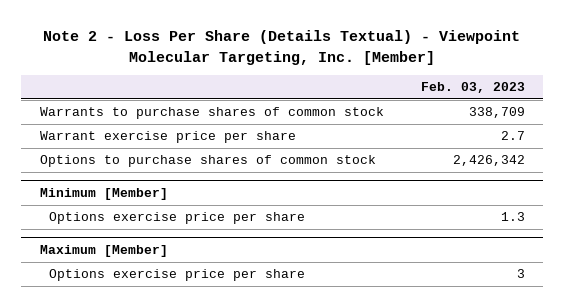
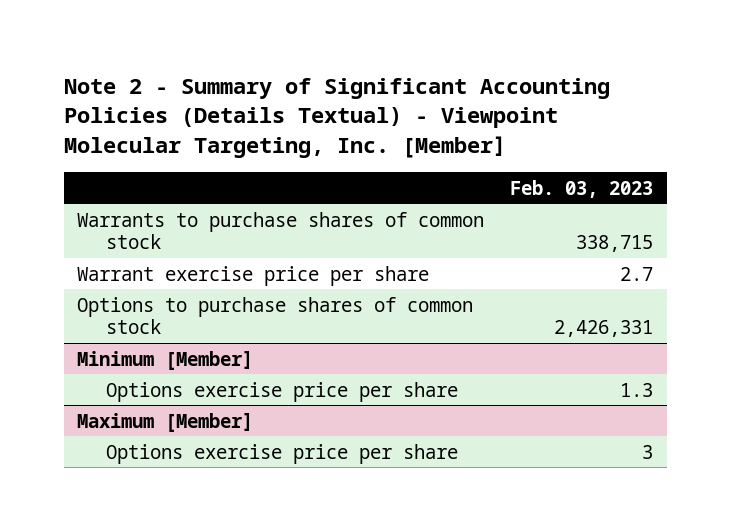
- Note 2 - Loss Per Share (Details Textual) - Viewpoint Molecular Targeting, Inc. [Member]
+ Note 2 - Summary of Significant Accounting Policies (Details Textual) - Viewpoint Molecular Targeting, Inc. [Member]
- Warrants to purchase shares of common stock | 338,709
+ Warrants to purchase shares of common stock | 338,715
- Options to purchase shares of common stock | 2,426,342
+ Options to purchase shares of common stock | 2,426,331

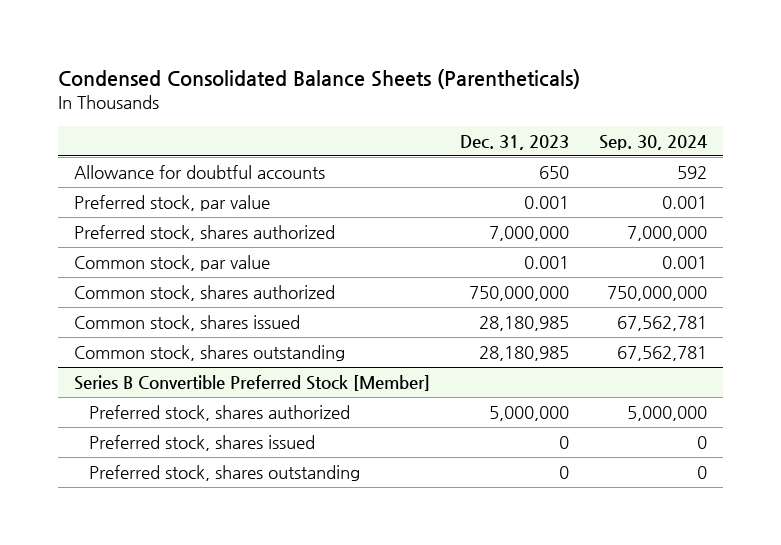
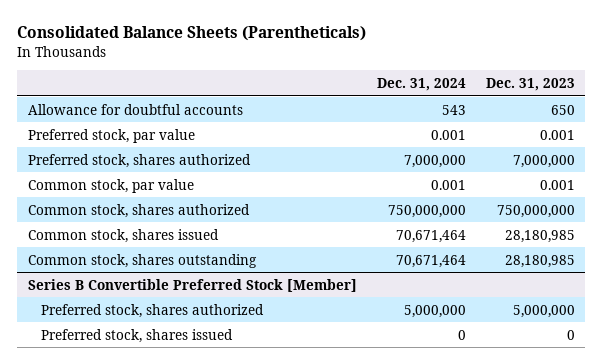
- Condensed Consolidated Balance Sheets (Parentheticals)
+ Consolidated Balance Sheets (Parentheticals)
- | Dec. 31, 2023 | Sep. 30, 2024
+ | Dec. 31, 2024 | Dec. 31, 2023
@ Series B Convertible Preferred Stock [Member]
- Preferred stock, shares outstanding | 0 | 0

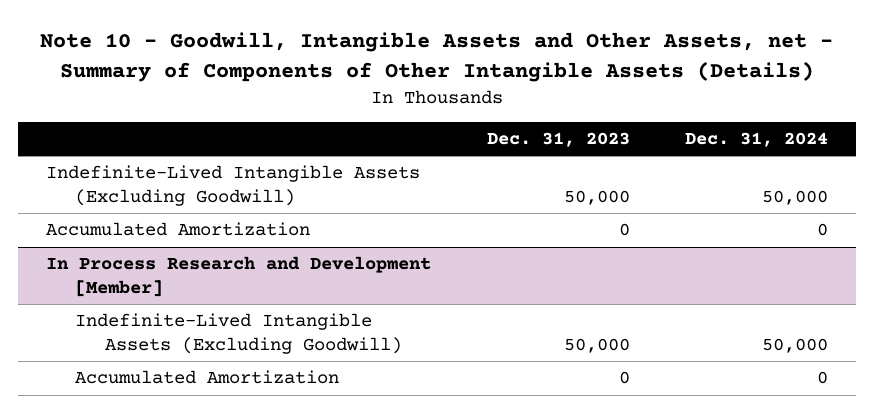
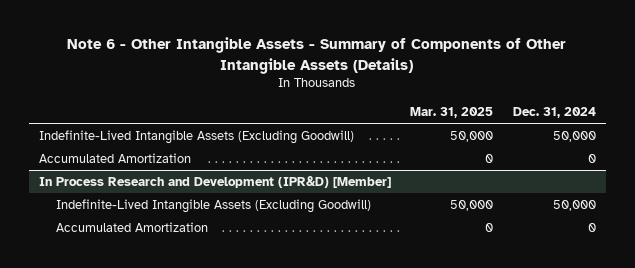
- Note 10 - Goodwill, Intangible Assets and Other Assets, net - Summary of Components of Other Intangible Assets (Details)
+ Note 6 - Other Intangible Assets - Summary of Components of Other Intangible Assets (Details)
- | Dec. 31, 2023 | Dec. 31, 2024
+ | Mar. 31, 2025 | Dec. 31, 2024
- In Process Research and Development [Member]
+ In Process Research and Development (IPR&D) [Member]

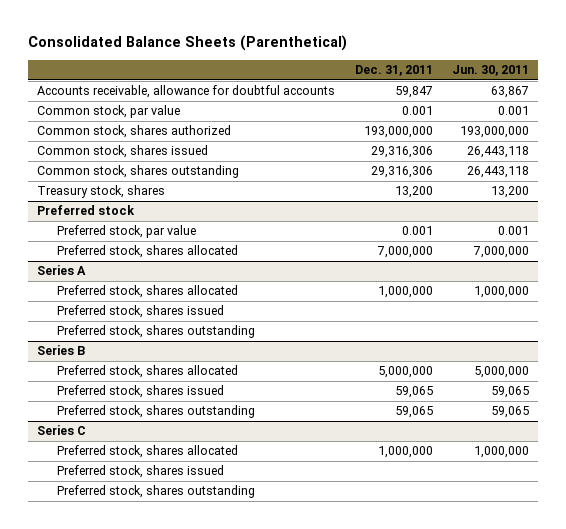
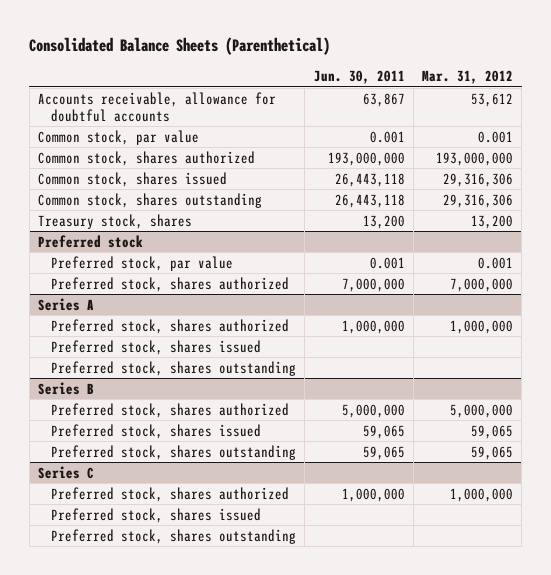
- | Dec. 31, 2011 | Jun. 30, 2011
+ | Jun. 30, 2011 | Mar. 31, 2012
@ Preferred stock
- Preferred stock, shares allocated | 7,000,000 | 7,000,000
+ Preferred stock, shares authorized | 7,000,000 | 7,000,000
@ Series A
- Preferred stock, shares allocated | 1,000,000 | 1,000,000
+ Preferred stock, shares authorized | 1,000,000 | 1,000,000
@ Series B
- Preferred stock, shares allocated | 5,000,000 | 5,000,000
+ Preferred stock, shares authorized | 5,000,000 | 5,000,000
@ Series C
- Preferred stock, shares allocated | 1,000,000 | 1,000,000
+ Preferred stock, shares authorized | 1,000,000 | 1,000,000

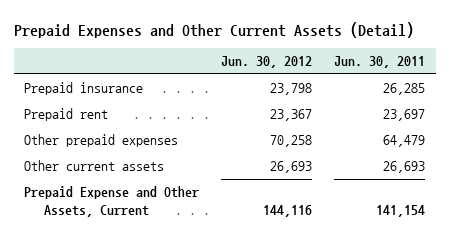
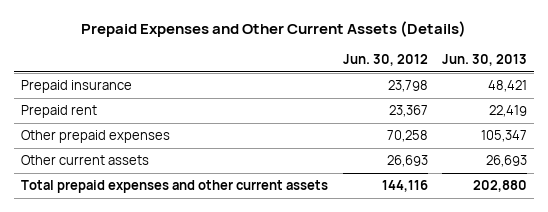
- Prepaid Expenses and Other Current Assets (Detail)
+ Prepaid Expenses and Other Current Assets (Details)
- | Jun. 30, 2012 | Jun. 30, 2011
+ | Jun. 30, 2012 | Jun. 30, 2013
- Prepaid Expense and Other Assets, Current | 144,116 | 141,154
+ Total prepaid expenses and other current assets | 144,116 | 202,880

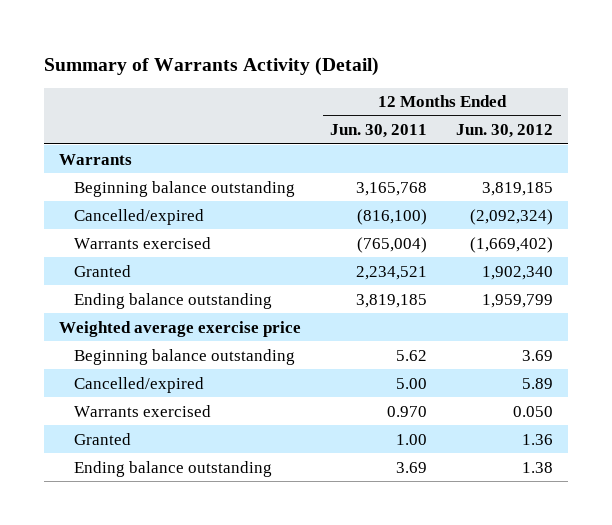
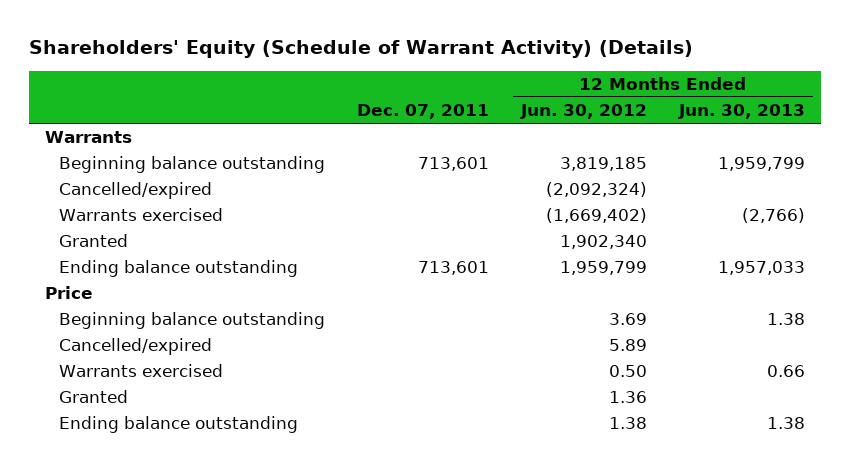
- Summary of Warrants Activity (Detail)
+ Shareholders' Equity (Schedule of Warrant Activity) (Details)
- | 12 Months Ended Jun. 30, 2011 | 12 Months Ended Jun. 30, 2012
+ | Dec. 07, 2011 | 12 Months Ended Jun. 30, 2012 | 12 Months Ended Jun. 30, 2013
- Weighted average exercise price
+ Price
- Warrants exercised | 0.970 | 0.050
+ Warrants exercised | | 0.50 | 0.66

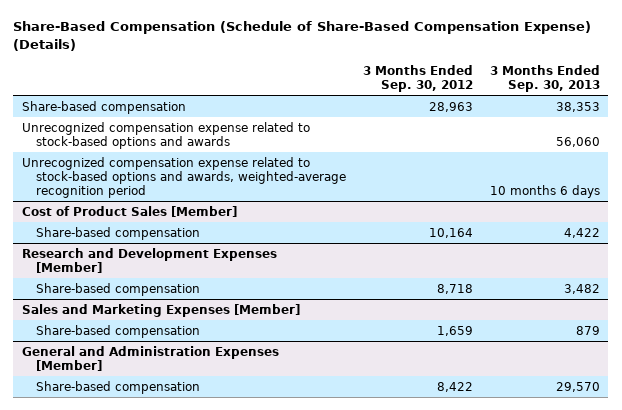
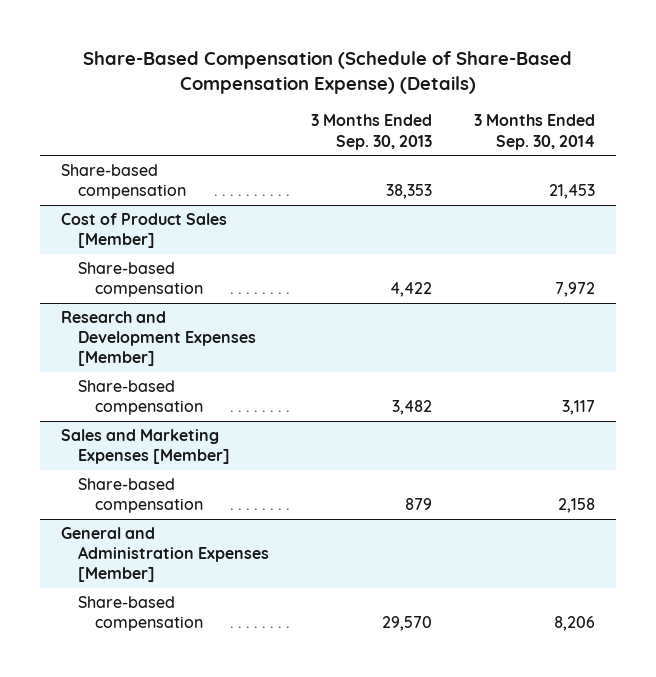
- | 3 Months Ended Sep. 30, 2012 | 3 Months Ended Sep. 30, 2013
+ | 3 Months Ended Sep. 30, 2013 | 3 Months Ended Sep. 30, 2014
- Unrecognized compensation expense related to stock-based options and awards | | 56,060
- Unrecognized compensation expense related to stock-based options and awards, weighted-average recognition period | | 10 months 6 days

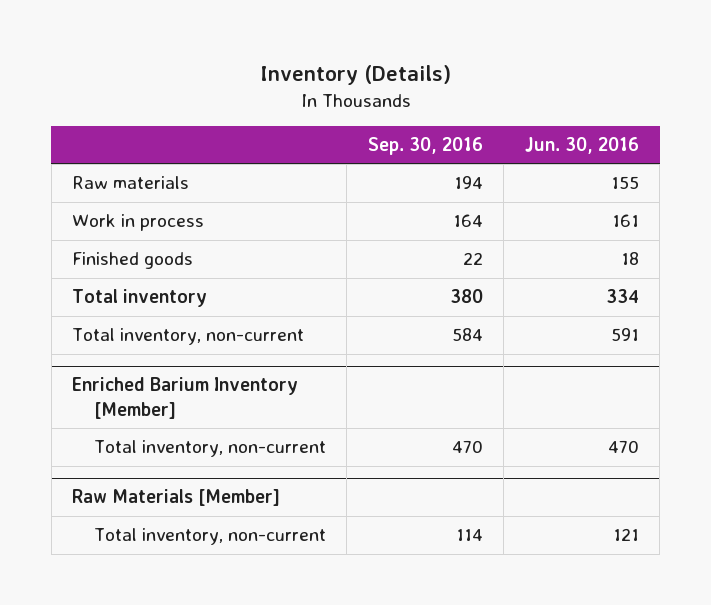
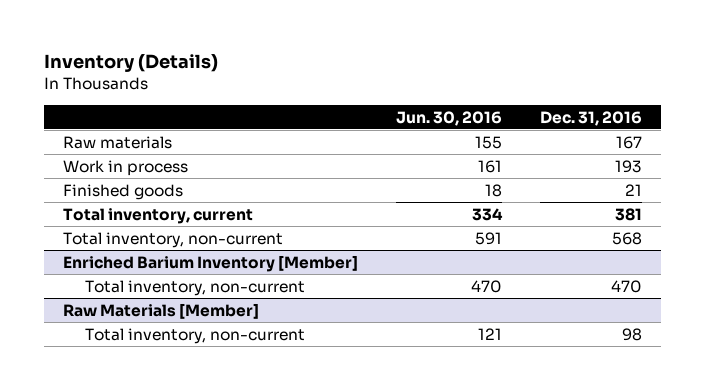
- | Sep. 30, 2016 | Jun. 30, 2016
+ | Jun. 30, 2016 | Dec. 31, 2016
- Total inventory | 380 | 334
+ Total inventory, current | 334 | 381

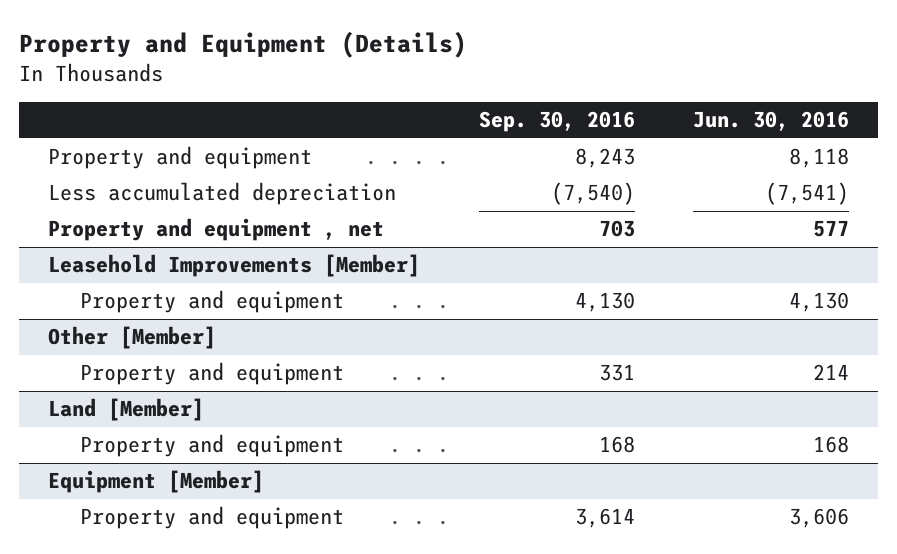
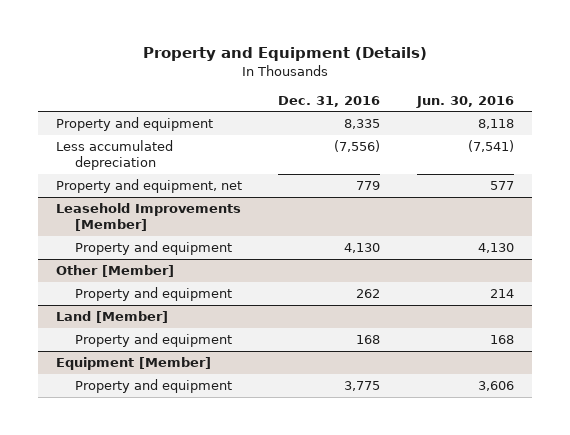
- | Sep. 30, 2016 | Jun. 30, 2016
+ | Dec. 31, 2016 | Jun. 30, 2016
- Property and equipment , net | 703 | 577
+ Property and equipment, net | 779 | 577

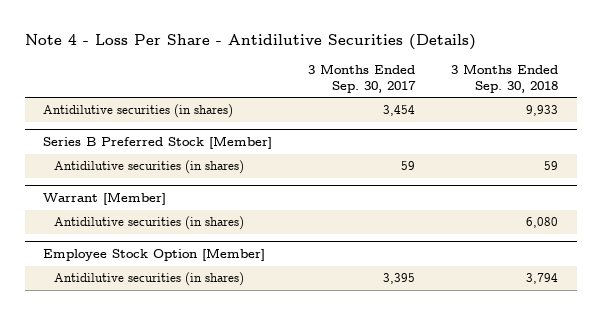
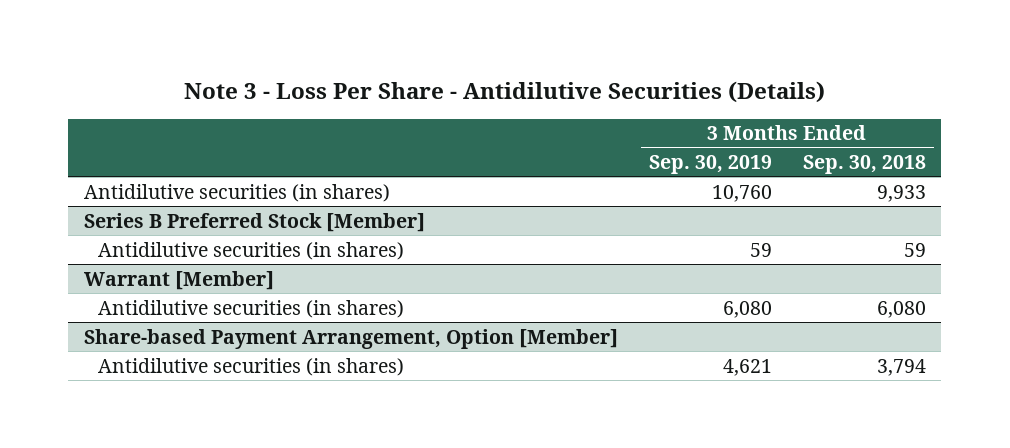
- Note 4 - Loss Per Share - Antidilutive Securities (Details)
+ Note 3 - Loss Per Share - Antidilutive Securities (Details)
- | 3 Months Ended Sep. 30, 2017 | 3 Months Ended Sep. 30, 2018
+ | 3 Months Ended Sep. 30, 2019 | 3 Months Ended Sep. 30, 2018
- Employee Stock Option [Member]
+ Share-based Payment Arrangement, Option [Member]

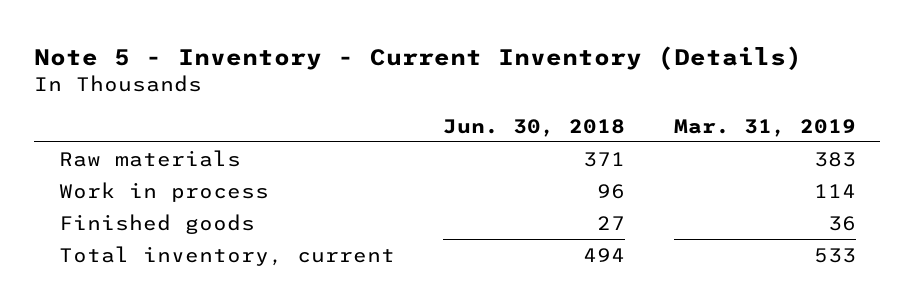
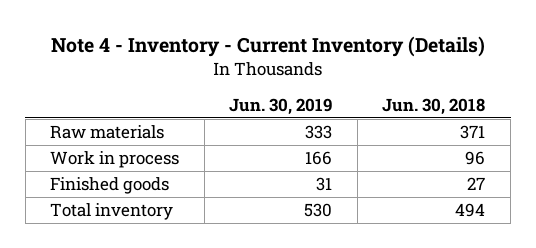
- Note 5 - Inventory - Current Inventory (Details)
+ Note 4 - Inventory - Current Inventory (Details)
- | Jun. 30, 2018 | Mar. 31, 2019
+ | Jun. 30, 2019 | Jun. 30, 2018
- Total inventory, current | 494 | 533
+ Total inventory | 530 | 494

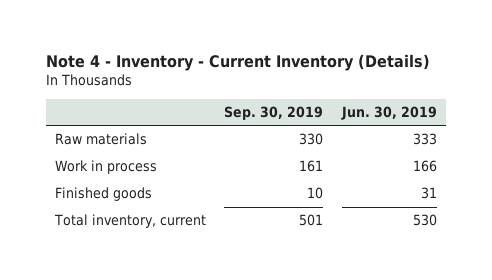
- | Jun. 30, 2019 | Jun. 30, 2018
+ | Sep. 30, 2019 | Jun. 30, 2019
- Total inventory | 530 | 494
+ Total inventory, current | 501 | 530

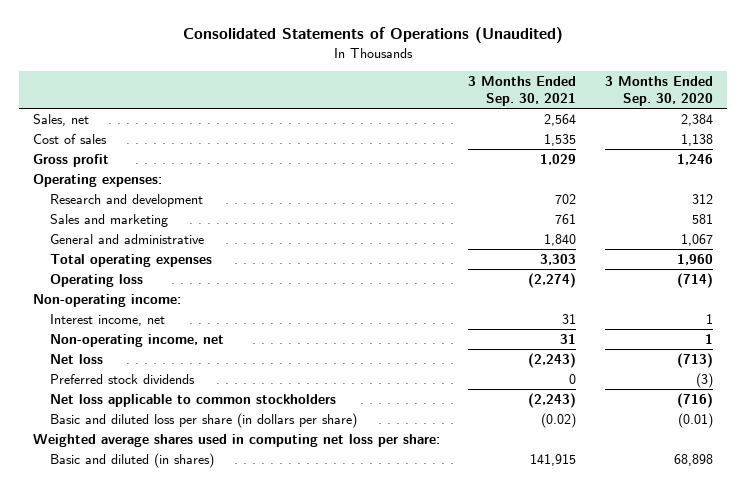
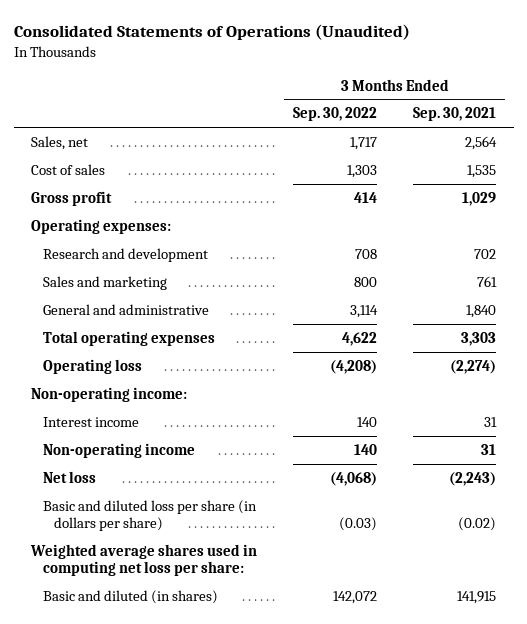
- | 3 Months Ended Sep. 30, 2021 | 3 Months Ended Sep. 30, 2020
+ | 3 Months Ended Sep. 30, 2022 | 3 Months Ended Sep. 30, 2021
- Interest income, net | 31 | 1
- Non-operating income, net | 31 | 1
+ Interest income | 140 | 31
+ Non-operating income | 140 | 31
- Preferred stock dividends | 0 | (3)
- Net loss applicable to common stockholders | (2,243) | (716)

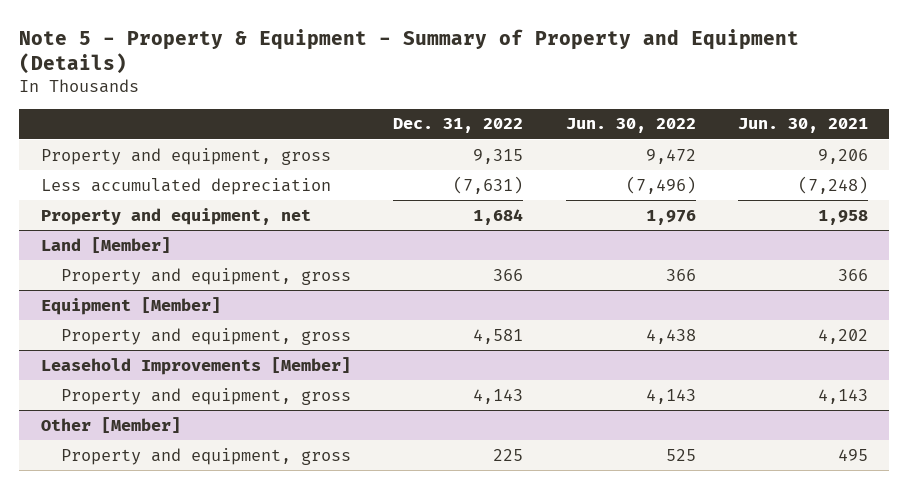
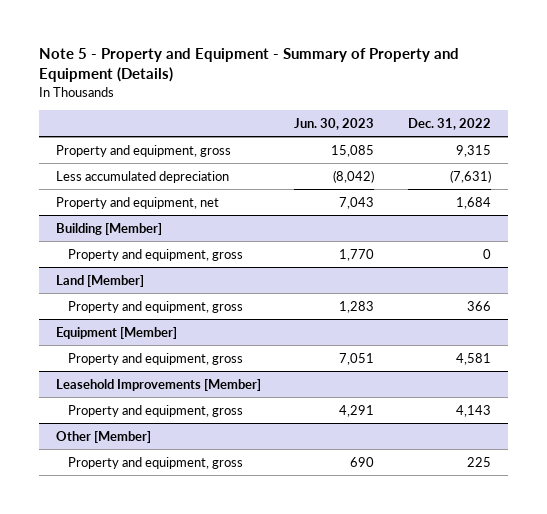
- Note 5 - Property & Equipment - Summary of Property and Equipment (Details)
+ Note 5 - Property and Equipment - Summary of Property and Equipment (Details)
- | Dec. 31, 2022 | Jun. 30, 2022 | Jun. 30, 2021
+ | Jun. 30, 2023 | Dec. 31, 2022
+ Building [Member]
+ Property and equipment, gross | 1,770 | 0

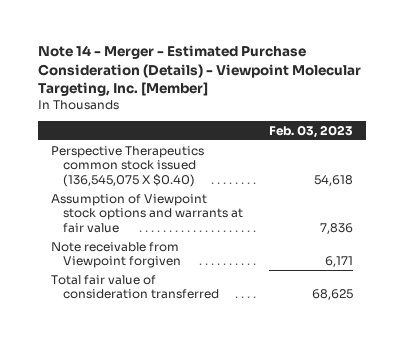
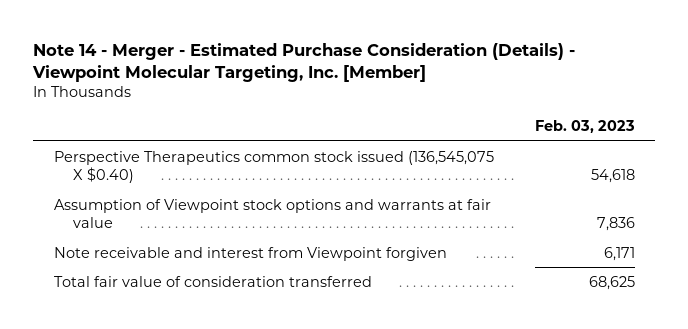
- Note receivable from Viewpoint forgiven | 6,171
+ Note receivable and interest from Viewpoint forgiven | 6,171

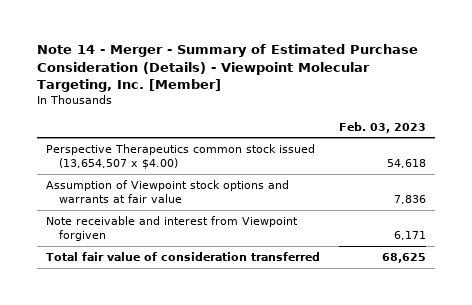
- Note 14 - Merger - Estimated Purchase Consideration (Details) - Viewpoint Molecular Targeting, Inc. [Member]
+ Note 14 - Merger - Summary of Estimated Purchase Consideration (Details) - Viewpoint Molecular Targeting, Inc. [Member]
- Perspective Therapeutics common stock issued (136,545,075 X $0.40) | 54,618
+ Perspective Therapeutics common stock issued (13,654,507 x $4.00) | 54,618

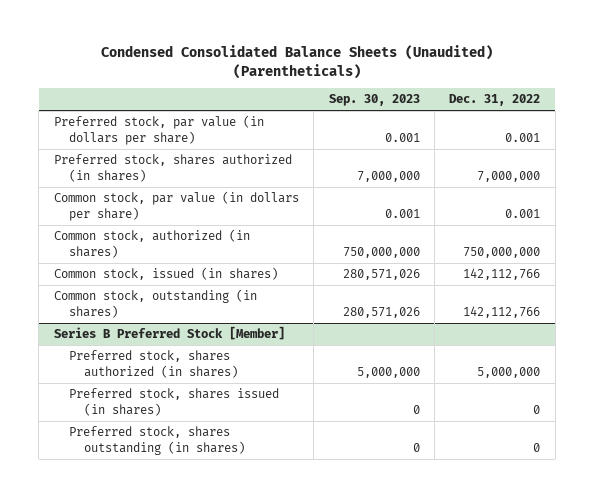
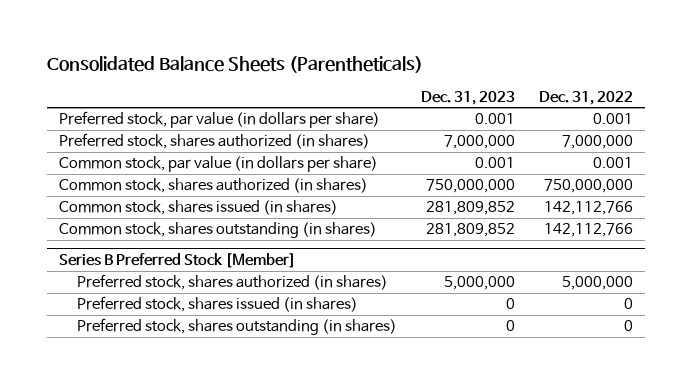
- Condensed Consolidated Balance Sheets (Unaudited) (Parentheticals)
+ Consolidated Balance Sheets (Parentheticals)
- | Sep. 30, 2023 | Dec. 31, 2022
+ | Dec. 31, 2023 | Dec. 31, 2022
- Common stock, authorized (in shares) | 750,000,000 | 750,000,000
- Common stock, issued (in shares) | 280,571,026 | 142,112,766
- Common stock, outstanding (in shares) | 280,571,026 | 142,112,766
+ Common stock, shares authorized (in shares) | 750,000,000 | 750,000,000
+ Common stock, shares issued (in shares) | 281,809,852 | 142,112,766
+ Common stock, shares outstanding (in shares) | 281,809,852 | 142,112,766

